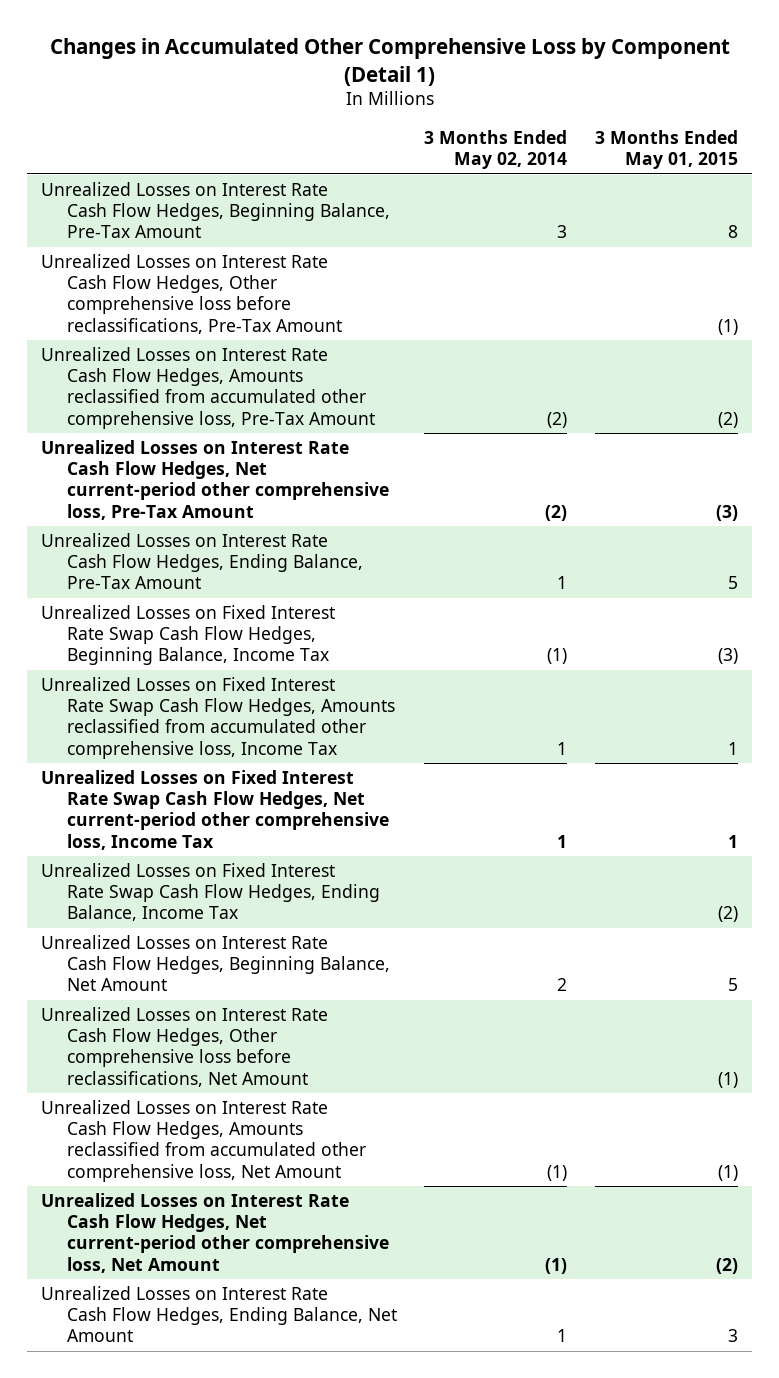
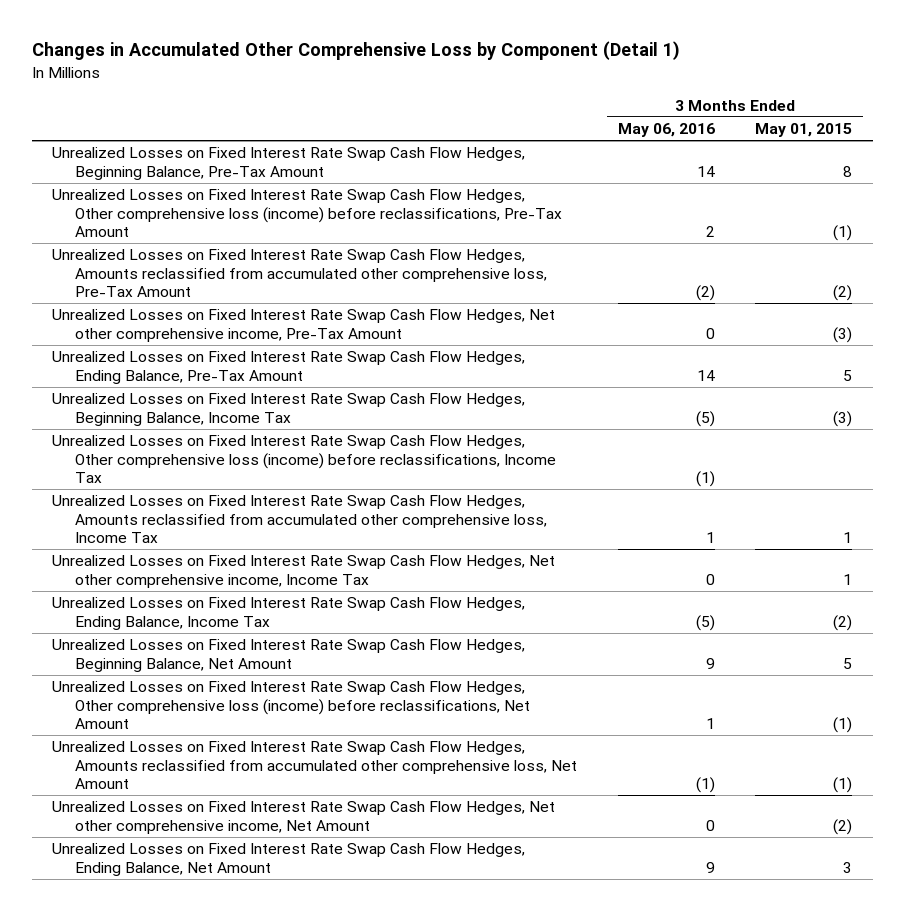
- | 3 Months Ended May 02, 2014 | 3 Months Ended May 01, 2015
+ | 3 Months Ended May 06, 2016 | 3 Months Ended May 01, 2015
- Unrealized Losses on Interest Rate Cash Flow Hedges, Beginning Balance, Pre-Tax Amount | 3 | 8
- Unrealized Losses on Interest Rate Cash Flow Hedges, Other comprehensive loss before reclassifications, Pre-Tax Amount | | (1)
- Unrealized Losses on Interest Rate Cash Flow Hedges, Amounts reclassified from accumulated other comprehensive loss, Pre-Tax Amount | (2) | (2)
- Unrealized Losses on Interest Rate Cash Flow Hedges, Net current-period other comprehensive loss, Pre-Tax Amount | (2) | (3)
- Unrealized Losses on Interest Rate Cash Flow Hedges, Ending Balance, Pre-Tax Amount | 1 | 5
+ Unrealized Losses on Fixed Interest Rate Swap Cash Flow Hedges, Beginning Balance, Pre-Tax Amount | 14 | 8
+ Unrealized Losses on Fixed Interest Rate Swap Cash Flow Hedges, Other comprehensive loss (income) before reclassifications, Pre-Tax Amount | 2 | (1)
+ Unrealized Losses on Fixed Interest Rate Swap Cash Flow Hedges, Amounts reclassified from accumulated other comprehensive loss, Pre-Tax Amount | (2) | (2)
+ Unrealized Losses on Fixed Interest Rate Swap Cash Flow Hedges, Net other comprehensive income, Pre-Tax Amount | 0 | (3)
+ Unrealized Losses on Fixed Interest Rate Swap Cash Flow Hedges, Ending Balance, Pre-Tax Amount | 14 | 5
+ Unrealized Losses on Fixed Interest Rate Swap Cash Flow Hedges, Other comprehensive loss (income) before reclassifications, Income Tax | (1) |
- Unrealized Losses on Fixed Interest Rate Swap Cash Flow Hedges, Net current-period other comprehensive loss, Income Tax | 1 | 1
+ Unrealized Losses on Fixed Interest Rate Swap Cash Flow Hedges, Net other comprehensive income, Income Tax | 0 | 1
- Unrealized Losses on Interest Rate Cash Flow Hedges, Beginning Balance, Net Amount | 2 | 5
- Unrealized Losses on Interest Rate Cash Flow Hedges, Other comprehensive loss before reclassifications, Net Amount | | (1)
- Unrealized Losses on Interest Rate Cash Flow Hedges, Amounts reclassified from accumulated other comprehensive loss, Net Amount | (1) | (1)
- Unrealized Losses on Interest Rate Cash Flow Hedges, Net current-period other comprehensive loss, Net Amount | (1) | (2)
- Unrealized Losses on Interest Rate Cash Flow Hedges, Ending Balance, Net Amount | 1 | 3
+ Unrealized Losses on Fixed Interest Rate Swap Cash Flow Hedges, Beginning Balance, Net Amount | 9 | 5
+ Unrealized Losses on Fixed Interest Rate Swap Cash Flow Hedges, Other comprehensive loss (income) before reclassifications, Net Amount | 1 | (1)
+ Unrealized Losses on Fixed Interest Rate Swap Cash Flow Hedges, Amounts reclassified from accumulated other comprehensive loss, Net Amount | (1) | (1)
+ Unrealized Losses on Fixed Interest Rate Swap Cash Flow Hedges, Net other comprehensive income, Net Amount | 0 | (2)
+ Unrealized Losses on Fixed Interest Rate Swap Cash Flow Hedges, Ending Balance, Net Amount | 9 | 3

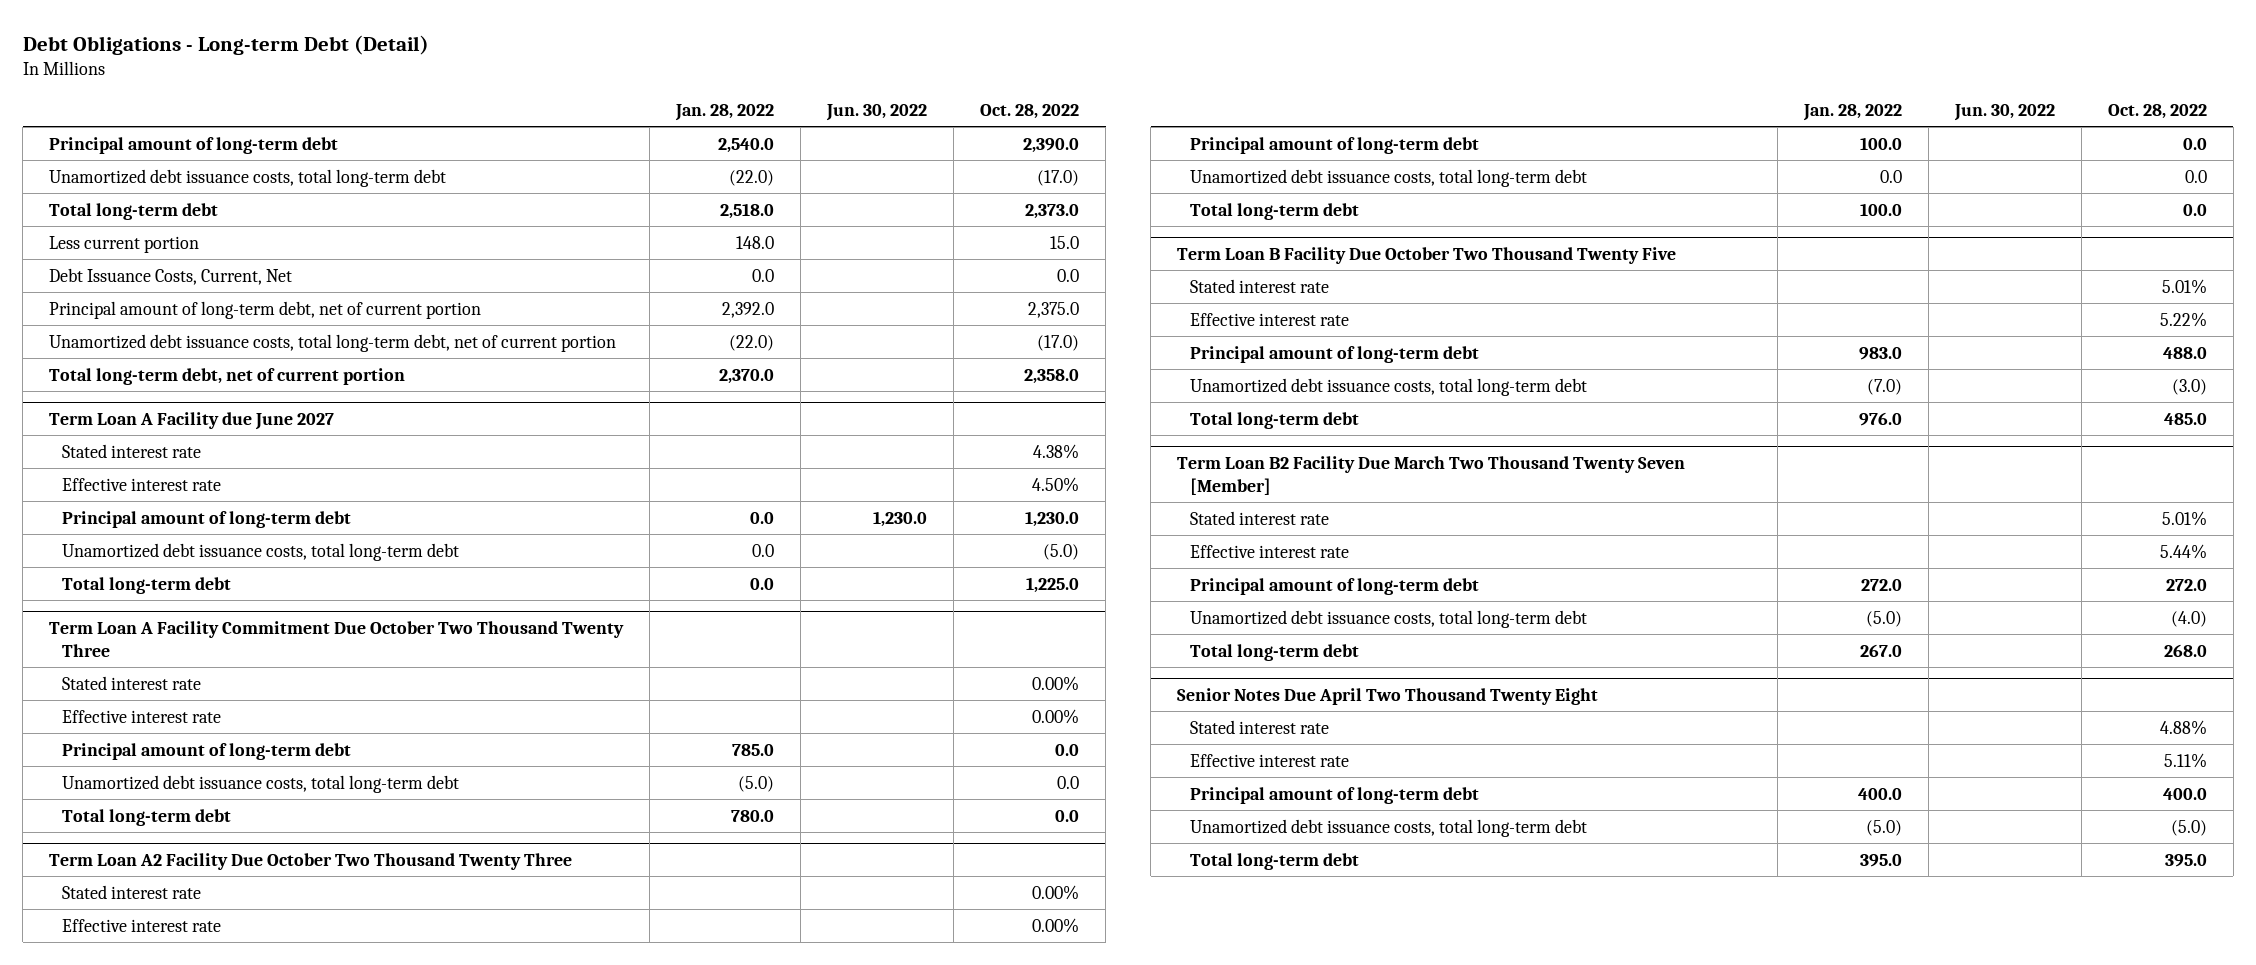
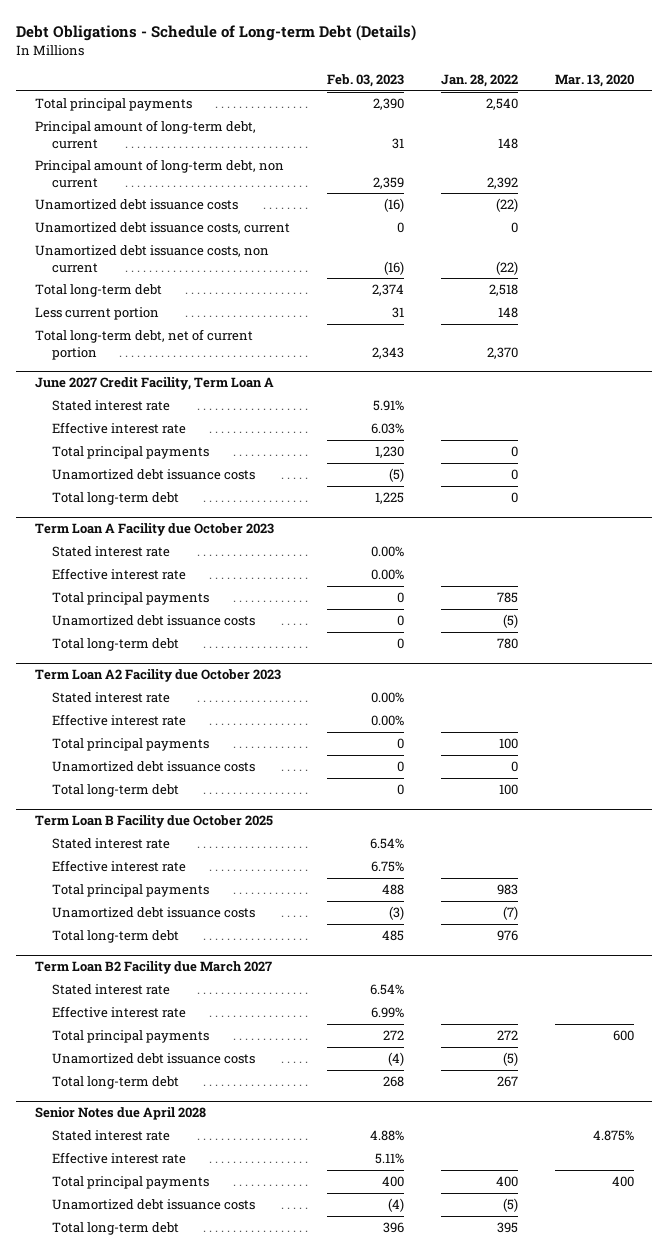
- Debt Obligations - Long-term Debt (Detail)
+ Debt Obligations - Schedule of Long-term Debt (Details)
- | Jan. 28, 2022 | Jun. 30, 2022 | Oct. 28, 2022
+ | Feb. 03, 2023 | Jan. 28, 2022 | Mar. 13, 2020
- Principal amount of long-term debt | 2,540.0 | | 2,390.0
- Unamortized debt issuance costs, total long-term debt | (22.0) | | (17.0)
- Total long-term debt | 2,518.0 | | 2,373.0
- Less current portion | 148.0 | | 15.0
- Debt Issuance Costs, Current, Net | 0.0 | | 0.0
- Principal amount of long-term debt, net of current portion | 2,392.0 | | 2,375.0
- Unamortized debt issuance costs, total long-term debt, net of current portion | (22.0) | | (17.0)
- Total long-term debt, net of current portion | 2,370.0 | | 2,358.0
- Term Loan A Facility due June 2027
+ Total principal payments | 2,390 | 2,540 |
+ Principal amount of long-term debt, current | 31 | 148 |
+ Principal amount of long-term debt, non current | 2,359 | 2,392 |
+ Unamortized debt issuance costs | (16) | (22) |
+ Unamortized debt issuance costs, current | 0 | 0 |
+ Unamortized debt issuance costs, non current | (16) | (22) |
+ Total long-term debt | 2,374 | 2,518 |
+ Less current portion | 31 | 148 |
+ Total long-term debt, net of current portion | 2,343 | 2,370 |
+ June 2027 Credit Facility, Term Loan A
- Principal amount of long-term debt | 0.0 | 1,230.0 | 1,230.0
- Unamortized debt issuance costs, total long-term debt | 0.0 | | (5.0)
- Total long-term debt | 0.0 | | 1,225.0
- Term Loan A Facility Commitment Due October Two Thousand Twenty Three
+ Total principal payments | 1,230 | 0 |
+ Unamortized debt issuance costs | (5) | 0 |
+ Total long-term debt | 1,225 | 0 |
+ Term Loan A Facility due October 2023
- Principal amount of long-term debt | 785.0 | | 0.0
- Unamortized debt issuance costs, total long-term debt | (5.0) | | 0.0
- Total long-term debt | 780.0 | | 0.0
- Term Loan A2 Facility Due October Two Thousand Twenty Three
+ Total principal payments | 0 | 785 |
+ Unamortized debt issuance costs | 0 | (5) |
+ Total long-term debt | 0 | 780 |
+ Term Loan A2 Facility due October 2023
- Principal amount of long-term debt | 100.0 | | 0.0
- Unamortized debt issuance costs, total long-term debt | 0.0 | | 0.0
- Total long-term debt | 100.0 | | 0.0
- Term Loan B Facility Due October Two Thousand Twenty Five
+ Total principal payments | 0 | 100 |
+ Unamortized debt issuance costs | 0 | 0 |
+ Total long-term debt | 0 | 100 |
+ Term Loan B Facility due October 2025
- Principal amount of long-term debt | 983.0 | | 488.0
- Unamortized debt issuance costs, total long-term debt | (7.0) | | (3.0)
- Total long-term debt | 976.0 | | 485.0
- Term Loan B2 Facility Due March Two Thousand Twenty Seven [Member]
+ Total principal payments | 488 | 983 |
+ Unamortized debt issuance costs | (3) | (7) |
+ Total long-term debt | 485 | 976 |
+ Term Loan B2 Facility due March 2027
- Principal amount of long-term debt | 272.0 | | 272.0
- Unamortized debt issuance costs, total long-term debt | (5.0) | | (4.0)
- Total long-term debt | 267.0 | | 268.0
- Senior Notes Due April Two Thousand Twenty Eight
+ Total principal payments | 272 | 272 | 600
+ Unamortized debt issuance costs | (4) | (5) |
+ Total long-term debt | 268 | 267 |
+ Senior Notes due April 2028
- Principal amount of long-term debt | 400.0 | | 400.0
- Unamortized debt issuance costs, total long-term debt | (5.0) | | (5.0)
- Total long-term debt | 395.0 | | 395.0
+ Total principal payments | 400 | 400 | 400
+ Unamortized debt issuance costs | (4) | (5) |
+ Total long-term debt | 396 | 395 |

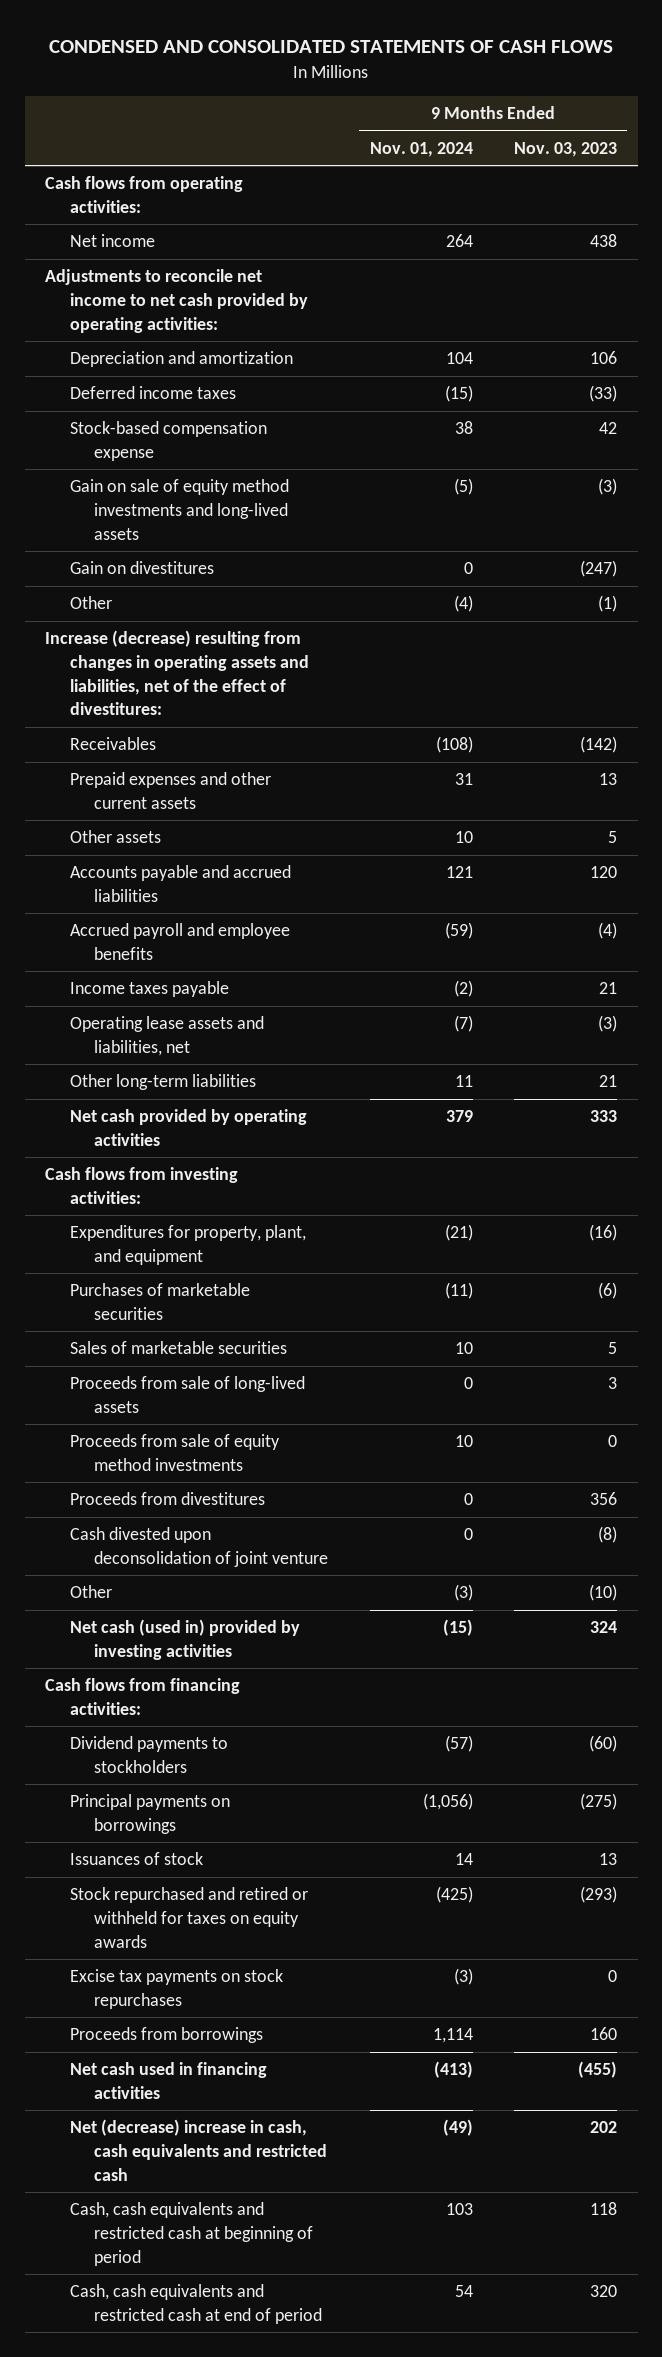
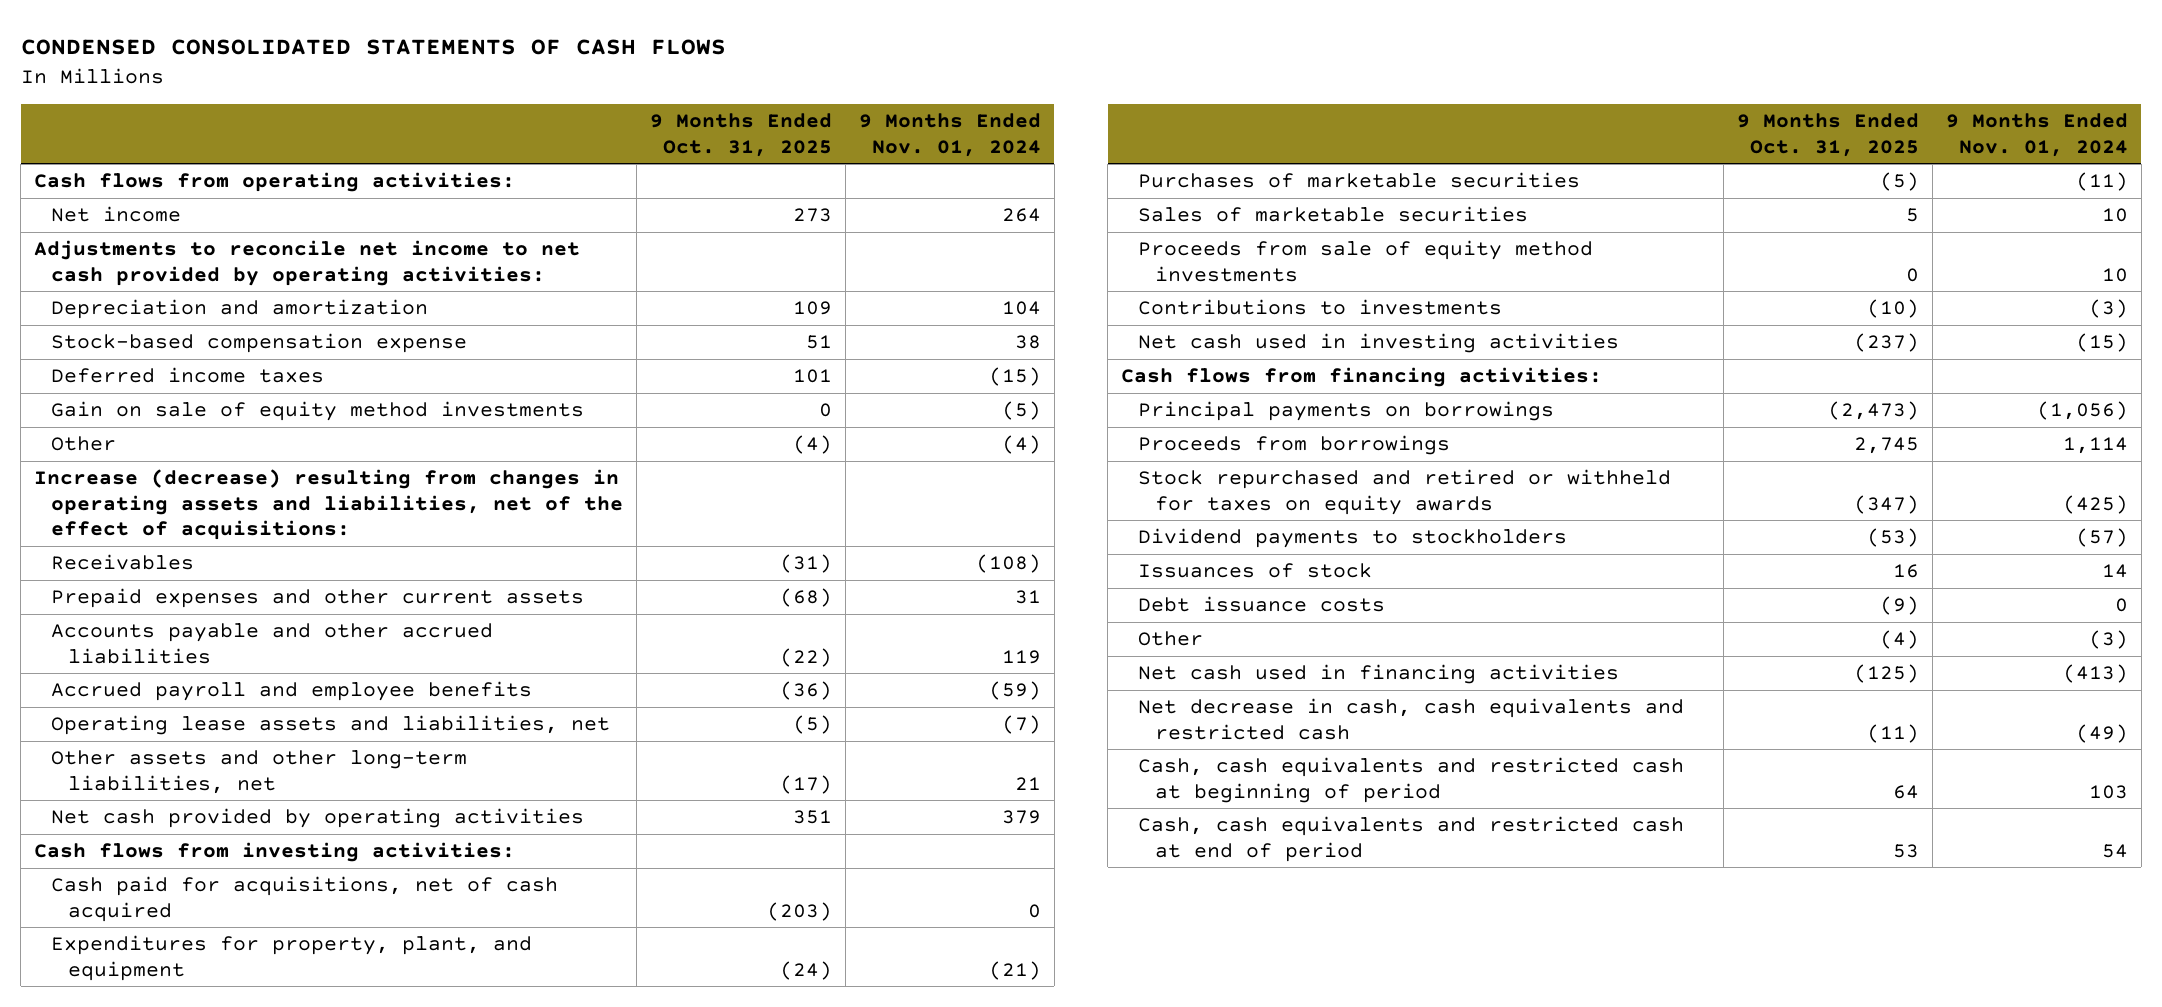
- CONDENSED AND CONSOLIDATED STATEMENTS OF CASH FLOWS
+ CONDENSED CONSOLIDATED STATEMENTS OF CASH FLOWS
- | 9 Months Ended Nov. 01, 2024 | 9 Months Ended Nov. 03, 2023
+ | 9 Months Ended Oct. 31, 2025 | 9 Months Ended Nov. 01, 2024
- Gain on sale of equity method investments and long-lived assets | (5) | (3)
- Gain on divestitures | 0 | (247)
moved down: Deferred income taxes | 101 | (15)
+ Gain on sale of equity method investments | 0 | (5)
- Increase (decrease) resulting from changes in operating assets and liabilities, net of the effect of divestitures:
+ Increase (decrease) resulting from changes in operating assets and liabilities, net of the effect of acquisitions:
- Other assets | 10 | 5
- Accounts payable and accrued liabilities | 121 | 120
+ Accounts payable and other accrued liabilities | (22) | 119
- Income taxes payable | (2) | 21
- Other long-term liabilities | 11 | 21
+ Other assets and other long-term liabilities, net | (17) | 21
+ Cash paid for acquisitions, net of cash acquired | (203) | 0
- Proceeds from sale of long-lived assets | 0 | 3
- Proceeds from divestitures | 0 | 356
- Cash divested upon deconsolidation of joint venture | 0 | (8)
- Net cash (used in) provided by investing activities | (15) | 324
+ Contributions to investments | (10) | (3)
+ Net cash used in investing activities | (237) | (15)
- Excise tax payments on stock repurchases | (3) | 0
moved down: Stock repurchased and retired or withheld for taxes on equity awards | (347) | (425)
moved down: Dividend payments to stockholders | (53) | (57)
moved down: Issuances of stock | 16 | 14
+ Debt issuance costs | (9) | 0
moved down: Other | (4) | (3)
- Net (decrease) increase in cash, cash equivalents and restricted cash | (49) | 202
+ Net decrease in cash, cash equivalents and restricted cash | (11) | (49)

